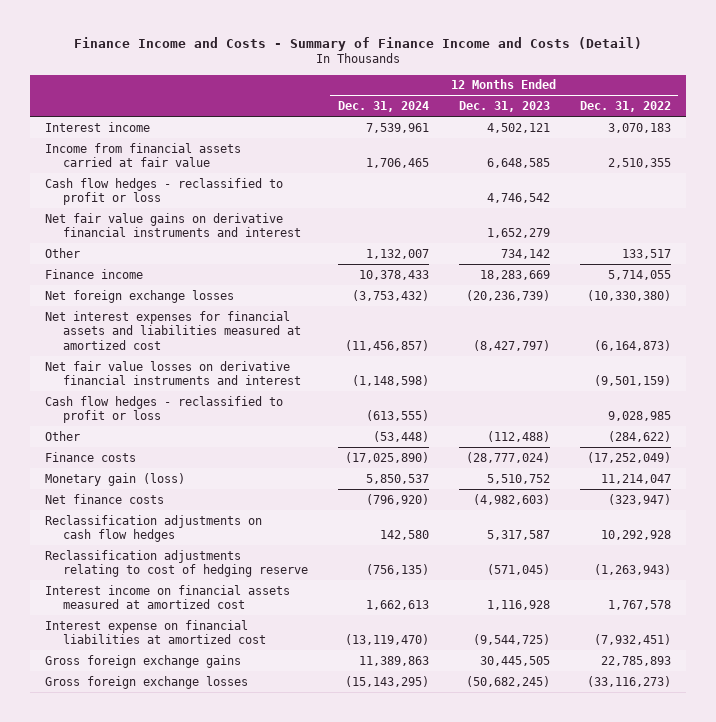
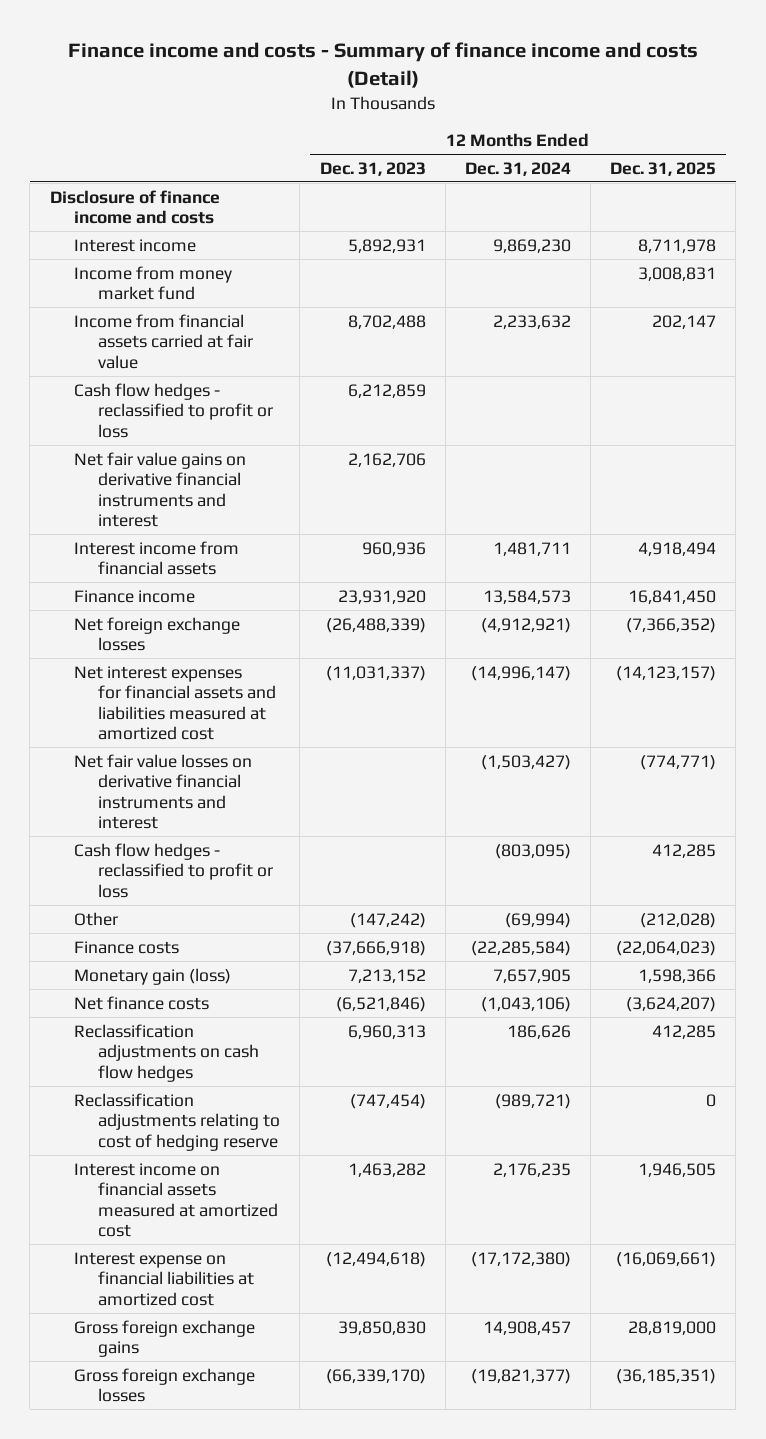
- Finance Income and Costs - Summary of Finance Income and Costs (Detail)
+ Finance income and costs - Summary of finance income and costs (Detail)
- | 12 Months Ended Dec. 31, 2024 | 12 Months Ended Dec. 31, 2023 | 12 Months Ended Dec. 31, 2022
+ | 12 Months Ended Dec. 31, 2023 | 12 Months Ended Dec. 31, 2024 | 12 Months Ended Dec. 31, 2025
- Interest income | 7,539,961 | 4,502,121 | 3,070,183
- Income from financial assets carried at fair value | 1,706,465 | 6,648,585 | 2,510,355
- Cash flow hedges - reclassified to profit or loss | | 4,746,542 |
- Net fair value gains on derivative financial instruments and interest | | 1,652,279 |
- Other | 1,132,007 | 734,142 | 133,517
- Finance income | 10,378,433 | 18,283,669 | 5,714,055
- Net foreign exchange losses | (3,753,432) | (20,236,739) | (10,330,380)
- Net interest expenses for financial assets and liabilities measured at amortized cost | (11,456,857) | (8,427,797) | (6,164,873)
- Net fair value losses on derivative financial instruments and interest | (1,148,598) | | (9,501,159)
- Cash flow hedges - reclassified to profit or loss | (613,555) | | 9,028,985
- Other | (53,448) | (112,488) | (284,622)
- Finance costs | (17,025,890) | (28,777,024) | (17,252,049)
- Monetary gain (loss) | 5,850,537 | 5,510,752 | 11,214,047
- Net finance costs | (796,920) | (4,982,603) | (323,947)
- Reclassification adjustments on cash flow hedges | 142,580 | 5,317,587 | 10,292,928
- Reclassification adjustments relating to cost of hedging reserve | (756,135) | (571,045) | (1,263,943)
- Interest income on financial assets measured at amortized cost | 1,662,613 | 1,116,928 | 1,767,578
- Interest expense on financial liabilities at amortized cost | (13,119,470) | (9,544,725) | (7,932,451)
- Gross foreign exchange gains | 11,389,863 | 30,445,505 | 22,785,893
- Gross foreign exchange losses | (15,143,295) | (50,682,245) | (33,116,273)
+ Disclosure of finance income and costs
+ Interest income | 5,892,931 | 9,869,230 | 8,711,978
+ Income from money market fund | | | 3,008,831
+ Income from financial assets carried at fair value | 8,702,488 | 2,233,632 | 202,147
+ Cash flow hedges - reclassified to profit or loss | 6,212,859 | |
+ Net fair value gains on derivative financial instruments and interest | 2,162,706 | |
+ Interest income from financial assets | 960,936 | 1,481,711 | 4,918,494
+ Finance income | 23,931,920 | 13,584,573 | 16,841,450
+ Net foreign exchange losses | (26,488,339) | (4,912,921) | (7,366,352)
+ Net interest expenses for financial assets and liabilities measured at amortized cost | (11,031,337) | (14,996,147) | (14,123,157)
+ Net fair value losses on derivative financial instruments and interest | | (1,503,427) | (774,771)
+ Cash flow hedges - reclassified to profit or loss | | (803,095) | 412,285
+ Other | (147,242) | (69,994) | (212,028)
+ Finance costs | (37,666,918) | (22,285,584) | (22,064,023)
+ Monetary gain (loss) | 7,213,152 | 7,657,905 | 1,598,366
+ Net finance costs | (6,521,846) | (1,043,106) | (3,624,207)
+ Reclassification adjustments on cash flow hedges | 6,960,313 | 186,626 | 412,285
+ Reclassification adjustments relating to cost of hedging reserve | (747,454) | (989,721) | 0
+ Interest income on financial assets measured at amortized cost | 1,463,282 | 2,176,235 | 1,946,505
+ Interest expense on financial liabilities at amortized cost | (12,494,618) | (17,172,380) | (16,069,661)
+ Gross foreign exchange gains | 39,850,830 | 14,908,457 | 28,819,000
+ Gross foreign exchange losses | (66,339,170) | (19,821,377) | (36,185,351)

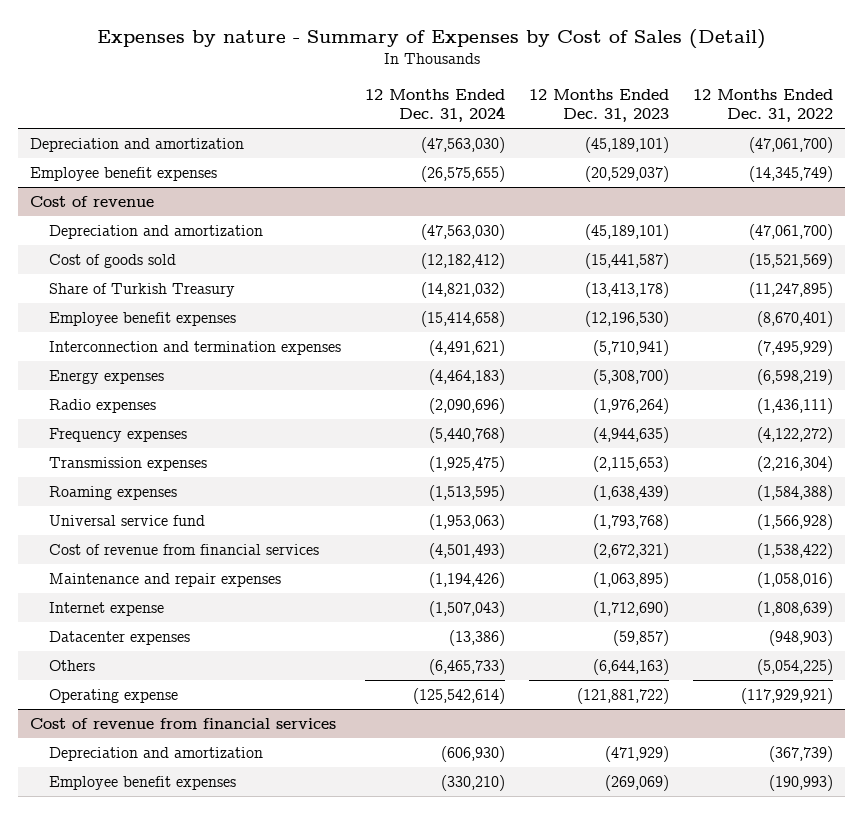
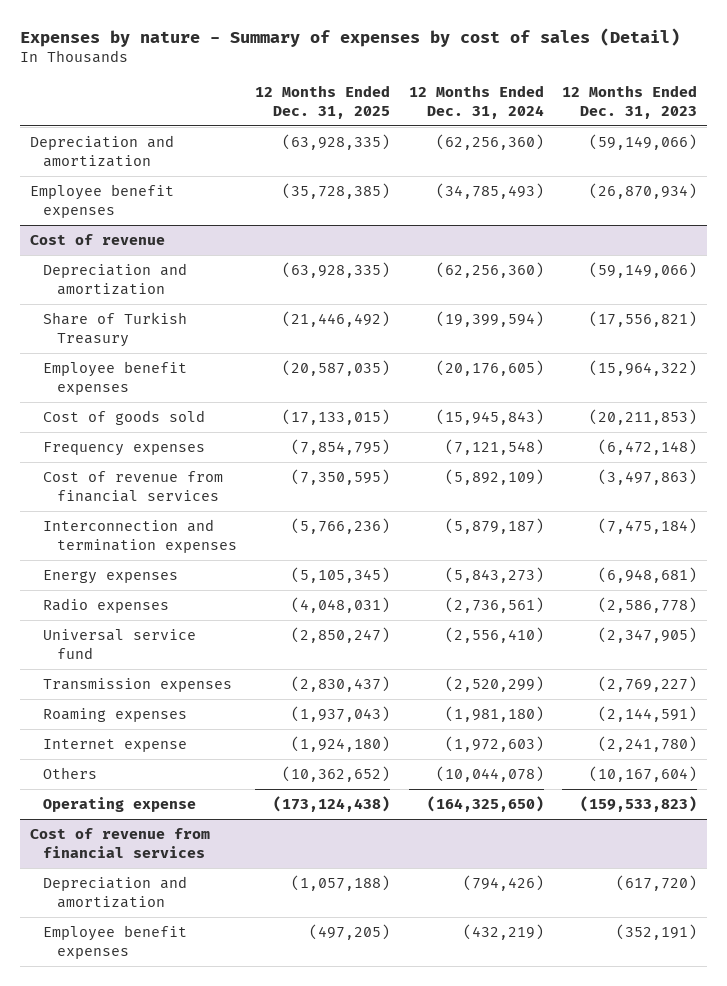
- Expenses by nature - Summary of Expenses by Cost of Sales (Detail)
+ Expenses by nature - Summary of expenses by cost of sales (Detail)
- | 12 Months Ended Dec. 31, 2024 | 12 Months Ended Dec. 31, 2023 | 12 Months Ended Dec. 31, 2022
+ | 12 Months Ended Dec. 31, 2025 | 12 Months Ended Dec. 31, 2024 | 12 Months Ended Dec. 31, 2023
- Depreciation and amortization | (47,563,030) | (45,189,101) | (47,061,700)
- Employee benefit expenses | (26,575,655) | (20,529,037) | (14,345,749)
+ Depreciation and amortization | (63,928,335) | (62,256,360) | (59,149,066)
+ Employee benefit expenses | (35,728,385) | (34,785,493) | (26,870,934)
@ Cost of revenue
- Depreciation and amortization | (47,563,030) | (45,189,101) | (47,061,700)
- Cost of goods sold | (12,182,412) | (15,441,587) | (15,521,569)
- Share of Turkish Treasury | (14,821,032) | (13,413,178) | (11,247,895)
- Employee benefit expenses | (15,414,658) | (12,196,530) | (8,670,401)
- Interconnection and termination expenses | (4,491,621) | (5,710,941) | (7,495,929)
- Energy expenses | (4,464,183) | (5,308,700) | (6,598,219)
- Radio expenses | (2,090,696) | (1,976,264) | (1,436,111)
- Frequency expenses | (5,440,768) | (4,944,635) | (4,122,272)
- Transmission expenses | (1,925,475) | (2,115,653) | (2,216,304)
- Roaming expenses | (1,513,595) | (1,638,439) | (1,584,388)
- Universal service fund | (1,953,063) | (1,793,768) | (1,566,928)
- Cost of revenue from financial services | (4,501,493) | (2,672,321) | (1,538,422)
- Maintenance and repair expenses | (1,194,426) | (1,063,895) | (1,058,016)
- Internet expense | (1,507,043) | (1,712,690) | (1,808,639)
- Datacenter expenses | (13,386) | (59,857) | (948,903)
- Others | (6,465,733) | (6,644,163) | (5,054,225)
- Operating expense | (125,542,614) | (121,881,722) | (117,929,921)
+ Depreciation and amortization | (63,928,335) | (62,256,360) | (59,149,066)
+ Share of Turkish Treasury | (21,446,492) | (19,399,594) | (17,556,821)
+ Employee benefit expenses | (20,587,035) | (20,176,605) | (15,964,322)
+ Cost of goods sold | (17,133,015) | (15,945,843) | (20,211,853)
+ Frequency expenses | (7,854,795) | (7,121,548) | (6,472,148)
+ Cost of revenue from financial services | (7,350,595) | (5,892,109) | (3,497,863)
+ Interconnection and termination expenses | (5,766,236) | (5,879,187) | (7,475,184)
+ Energy expenses | (5,105,345) | (5,843,273) | (6,948,681)
+ Radio expenses | (4,048,031) | (2,736,561) | (2,586,778)
+ Universal service fund | (2,850,247) | (2,556,410) | (2,347,905)
+ Transmission expenses | (2,830,437) | (2,520,299) | (2,769,227)
+ Roaming expenses | (1,937,043) | (1,981,180) | (2,144,591)
+ Internet expense | (1,924,180) | (1,972,603) | (2,241,780)
+ Others | (10,362,652) | (10,044,078) | (10,167,604)
+ Operating expense | (173,124,438) | (164,325,650) | (159,533,823)
@ Cost of revenue from financial services
- Depreciation and amortization | (606,930) | (471,929) | (367,739)
- Employee benefit expenses | (330,210) | (269,069) | (190,993)
+ Depreciation and amortization | (1,057,188) | (794,426) | (617,720)
+ Employee benefit expenses | (497,205) | (432,219) | (352,191)

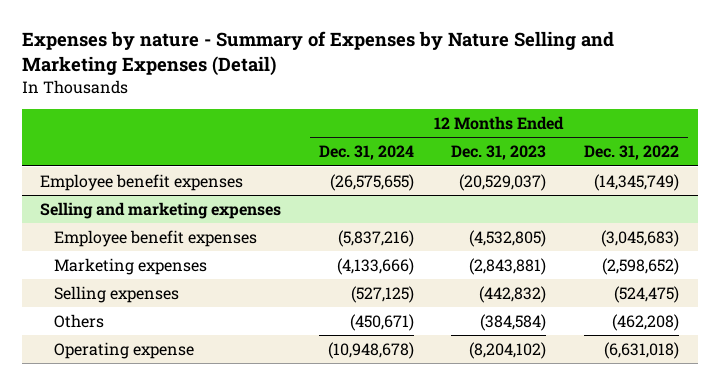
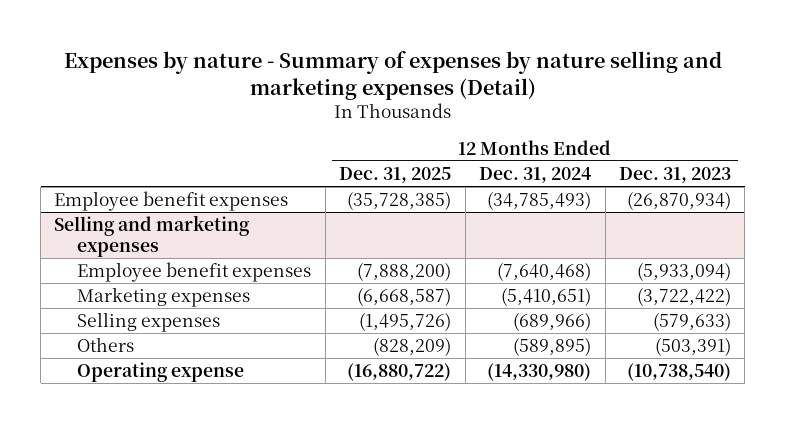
- Expenses by nature - Summary of Expenses by Nature Selling and Marketing Expenses (Detail)
+ Expenses by nature - Summary of expenses by nature selling and marketing expenses (Detail)
- | 12 Months Ended Dec. 31, 2024 | 12 Months Ended Dec. 31, 2023 | 12 Months Ended Dec. 31, 2022
+ | 12 Months Ended Dec. 31, 2025 | 12 Months Ended Dec. 31, 2024 | 12 Months Ended Dec. 31, 2023
- Employee benefit expenses | (26,575,655) | (20,529,037) | (14,345,749)
+ Employee benefit expenses | (35,728,385) | (34,785,493) | (26,870,934)
@ Selling and marketing expenses
- Employee benefit expenses | (5,837,216) | (4,532,805) | (3,045,683)
- Marketing expenses | (4,133,666) | (2,843,881) | (2,598,652)
- Selling expenses | (527,125) | (442,832) | (524,475)
- Others | (450,671) | (384,584) | (462,208)
- Operating expense | (10,948,678) | (8,204,102) | (6,631,018)
+ Employee benefit expenses | (7,888,200) | (7,640,468) | (5,933,094)
+ Marketing expenses | (6,668,587) | (5,410,651) | (3,722,422)
+ Selling expenses | (1,495,726) | (689,966) | (579,633)
+ Others | (828,209) | (589,895) | (503,391)
+ Operating expense | (16,880,722) | (14,330,980) | (10,738,540)

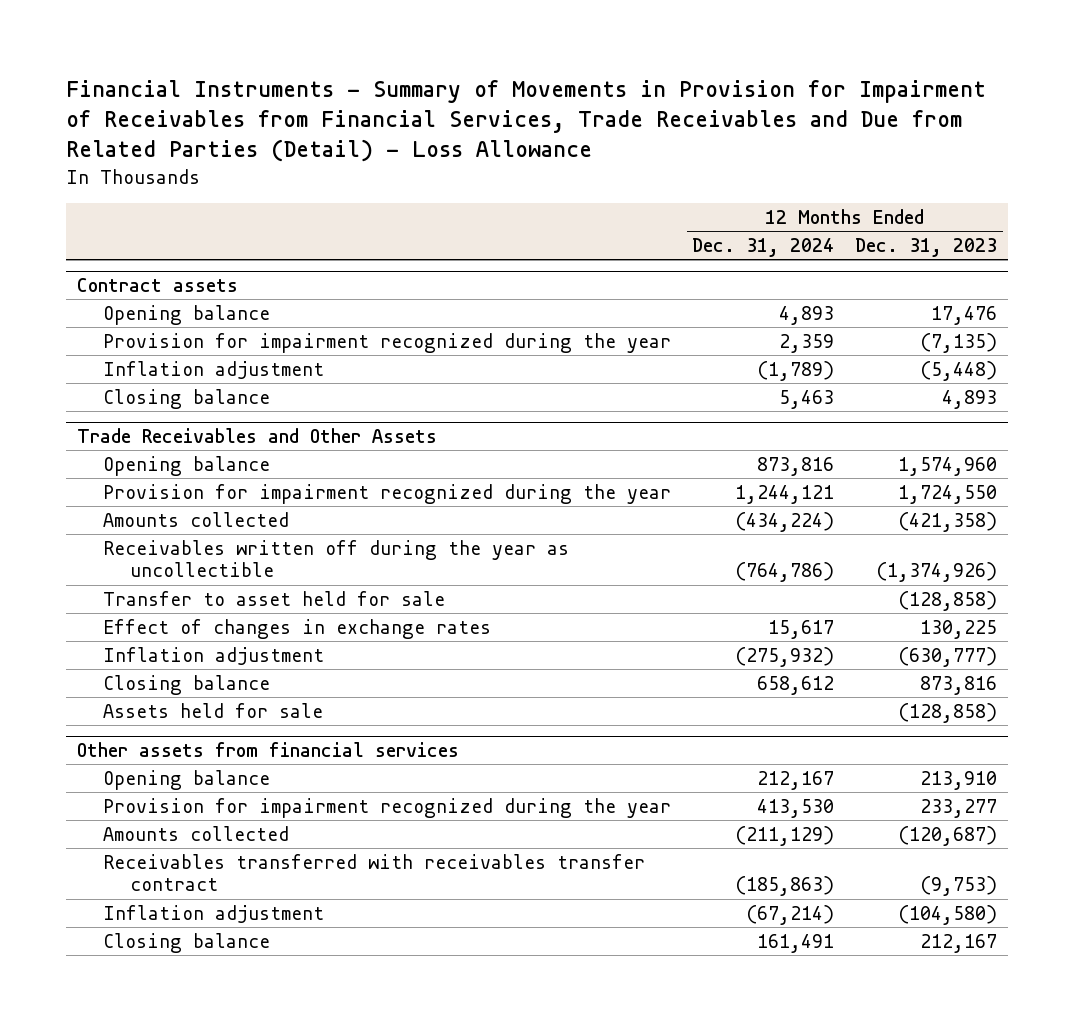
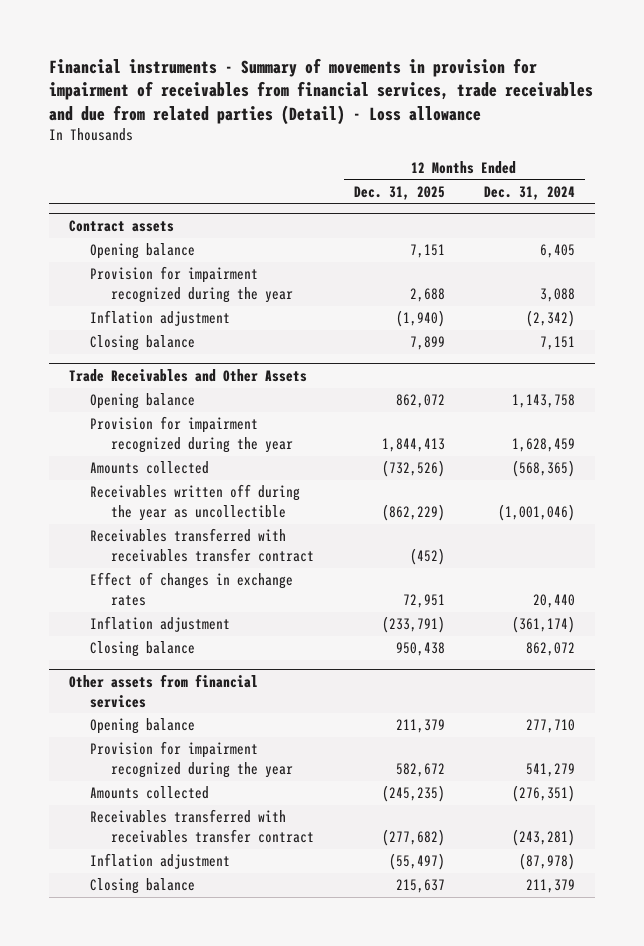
- Financial Instruments - Summary of Movements in Provision for Impairment of Receivables from Financial Services, Trade Receivables and Due from Related Parties (Detail) - Loss Allowance
+ Financial instruments - Summary of movements in provision for impairment of receivables from financial services, trade receivables and due from related parties (Detail) - Loss allowance
- | 12 Months Ended Dec. 31, 2024 | 12 Months Ended Dec. 31, 2023
+ | 12 Months Ended Dec. 31, 2025 | 12 Months Ended Dec. 31, 2024
@ Contract assets
- Opening balance | 4,893 | 17,476
- Provision for impairment recognized during the year | 2,359 | (7,135)
- Inflation adjustment | (1,789) | (5,448)
- Closing balance | 5,463 | 4,893
+ Opening balance | 7,151 | 6,405
+ Provision for impairment recognized during the year | 2,688 | 3,088
+ Inflation adjustment | (1,940) | (2,342)
+ Closing balance | 7,899 | 7,151
@ Trade Receivables and Other Assets
- Opening balance | 873,816 | 1,574,960
- Provision for impairment recognized during the year | 1,244,121 | 1,724,550
- Amounts collected | (434,224) | (421,358)
- Receivables written off during the year as uncollectible | (764,786) | (1,374,926)
- Transfer to asset held for sale | | (128,858)
- Effect of changes in exchange rates | 15,617 | 130,225
- Inflation adjustment | (275,932) | (630,777)
- Closing balance | 658,612 | 873,816
- Assets held for sale | | (128,858)
+ Opening balance | 862,072 | 1,143,758
+ Provision for impairment recognized during the year | 1,844,413 | 1,628,459
+ Amounts collected | (732,526) | (568,365)
+ Receivables written off during the year as uncollectible | (862,229) | (1,001,046)
+ Receivables transferred with receivables transfer contract | (452) |
+ Effect of changes in exchange rates | 72,951 | 20,440
+ Inflation adjustment | (233,791) | (361,174)
+ Closing balance | 950,438 | 862,072
@ Other assets from financial services
- Opening balance | 212,167 | 213,910
- Provision for impairment recognized during the year | 413,530 | 233,277
- Amounts collected | (211,129) | (120,687)
- Receivables transferred with receivables transfer contract | (185,863) | (9,753)
- Inflation adjustment | (67,214) | (104,580)
- Closing balance | 161,491 | 212,167
+ Opening balance | 211,379 | 277,710
+ Provision for impairment recognized during the year | 582,672 | 541,279
+ Amounts collected | (245,235) | (276,351)
+ Receivables transferred with receivables transfer contract | (277,682) | (243,281)
+ Inflation adjustment | (55,497) | (87,978)
+ Closing balance | 215,637 | 211,379

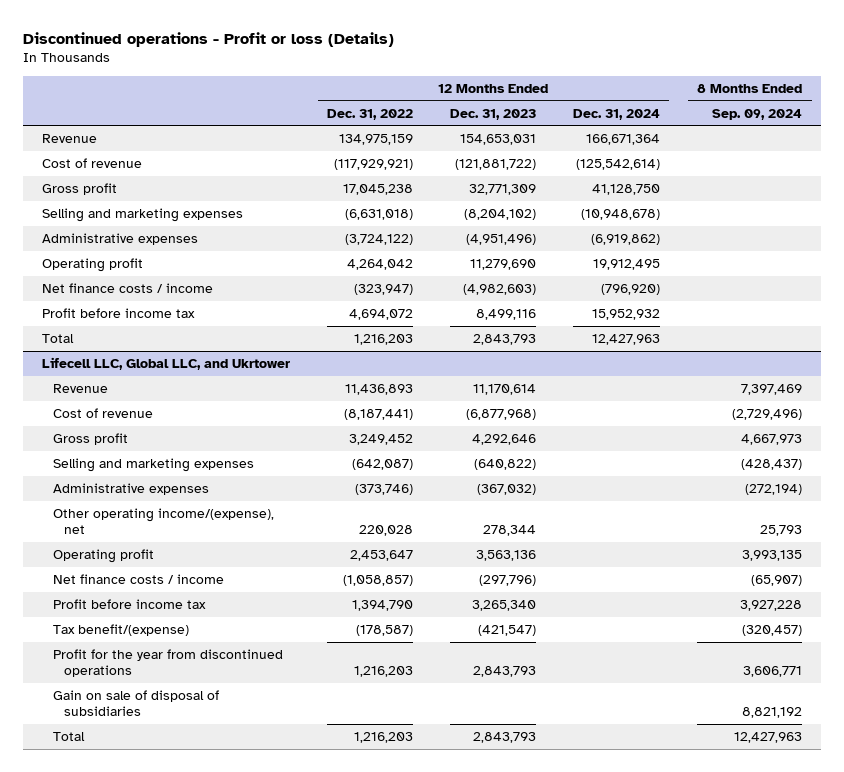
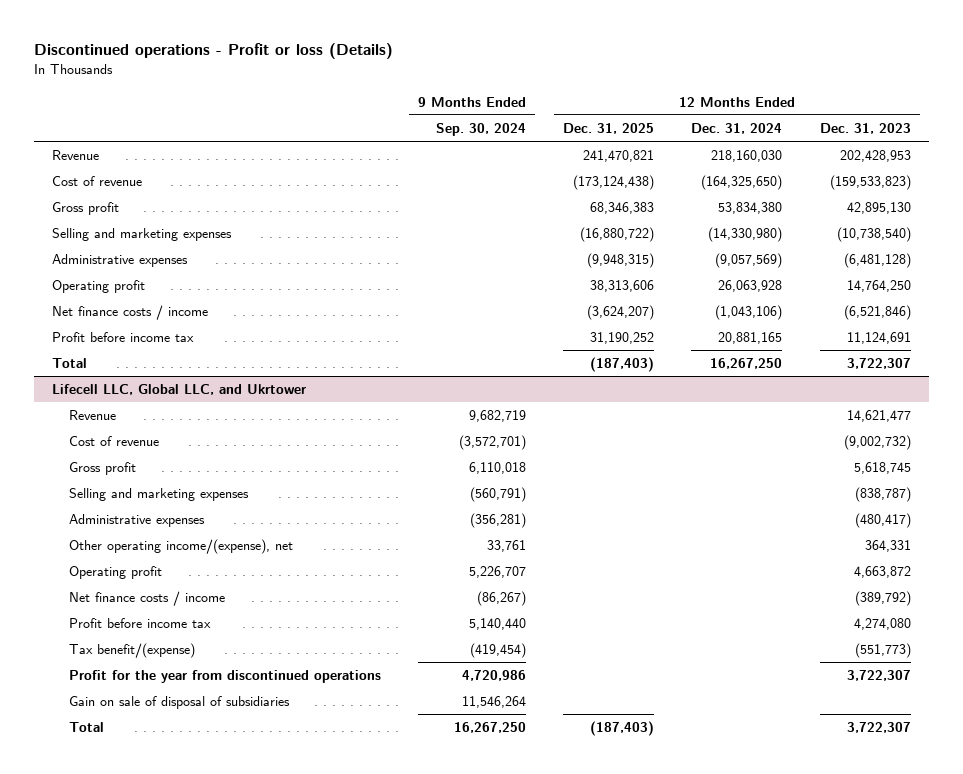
- | 12 Months Ended Dec. 31, 2022 | 12 Months Ended Dec. 31, 2023 | 12 Months Ended Dec. 31, 2024 | 8 Months Ended Sep. 09, 2024
+ | 9 Months Ended Sep. 30, 2024 | 12 Months Ended Dec. 31, 2025 | 12 Months Ended Dec. 31, 2024 | 12 Months Ended Dec. 31, 2023
- Revenue | 134,975,159 | 154,653,031 | 166,671,364 |
- Cost of revenue | (117,929,921) | (121,881,722) | (125,542,614) |
- Gross profit | 17,045,238 | 32,771,309 | 41,128,750 |
- Selling and marketing expenses | (6,631,018) | (8,204,102) | (10,948,678) |
- Administrative expenses | (3,724,122) | (4,951,496) | (6,919,862) |
- Operating profit | 4,264,042 | 11,279,690 | 19,912,495 |
- Net finance costs / income | (323,947) | (4,982,603) | (796,920) |
- Profit before income tax | 4,694,072 | 8,499,116 | 15,952,932 |
- Total | 1,216,203 | 2,843,793 | 12,427,963 |
+ Revenue | | 241,470,821 | 218,160,030 | 202,428,953
+ Cost of revenue | | (173,124,438) | (164,325,650) | (159,533,823)
+ Gross profit | | 68,346,383 | 53,834,380 | 42,895,130
+ Selling and marketing expenses | | (16,880,722) | (14,330,980) | (10,738,540)
+ Administrative expenses | | (9,948,315) | (9,057,569) | (6,481,128)
+ Operating profit | | 38,313,606 | 26,063,928 | 14,764,250
+ Net finance costs / income | | (3,624,207) | (1,043,106) | (6,521,846)
+ Profit before income tax | | 31,190,252 | 20,881,165 | 11,124,691
+ Total | | (187,403) | 16,267,250 | 3,722,307
@ Lifecell LLC, Global LLC, and Ukrtower
- Revenue | 11,436,893 | 11,170,614 | | 7,397,469
- Cost of revenue | (8,187,441) | (6,877,968) | | (2,729,496)
- Gross profit | 3,249,452 | 4,292,646 | | 4,667,973
- Selling and marketing expenses | (642,087) | (640,822) | | (428,437)
- Administrative expenses | (373,746) | (367,032) | | (272,194)
- Other operating income/(expense), net | 220,028 | 278,344 | | 25,793
- Operating profit | 2,453,647 | 3,563,136 | | 3,993,135
- Net finance costs / income | (1,058,857) | (297,796) | | (65,907)
- Profit before income tax | 1,394,790 | 3,265,340 | | 3,927,228
- Tax benefit/(expense) | (178,587) | (421,547) | | (320,457)
- Profit for the year from discontinued operations | 1,216,203 | 2,843,793 | | 3,606,771
+ Revenue | 9,682,719 | | | 14,621,477
+ Cost of revenue | (3,572,701) | | | (9,002,732)
+ Gross profit | 6,110,018 | | | 5,618,745
+ Selling and marketing expenses | (560,791) | | | (838,787)
+ Administrative expenses | (356,281) | | | (480,417)
+ Other operating income/(expense), net | 33,761 | | | 364,331
+ Operating profit | 5,226,707 | | | 4,663,872
+ Net finance costs / income | (86,267) | | | (389,792)
+ Profit before income tax | 5,140,440 | | | 4,274,080
+ Tax benefit/(expense) | (419,454) | | | (551,773)
+ Profit for the year from discontinued operations | 4,720,986 | | | 3,722,307
- Total | 1,216,203 | 2,843,793 | | 12,427,963
+ Total | 16,267,250 | (187,403) | | 3,722,307

